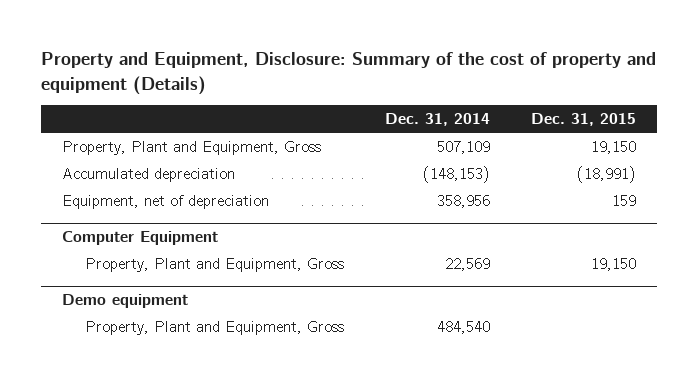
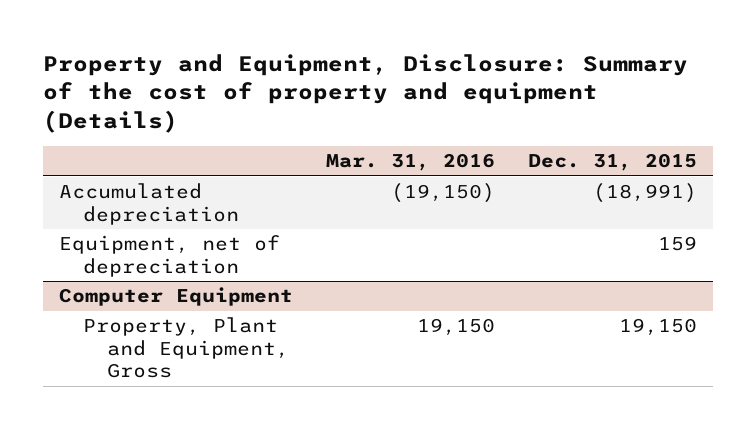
- | Dec. 31, 2014 | Dec. 31, 2015
+ | Mar. 31, 2016 | Dec. 31, 2015
- Property, Plant and Equipment, Gross | 507,109 | 19,150
- Demo equipment
- Property, Plant and Equipment, Gross | 484,540 |

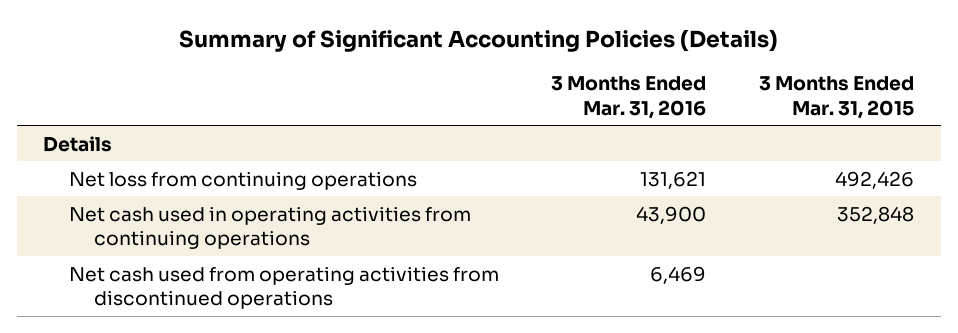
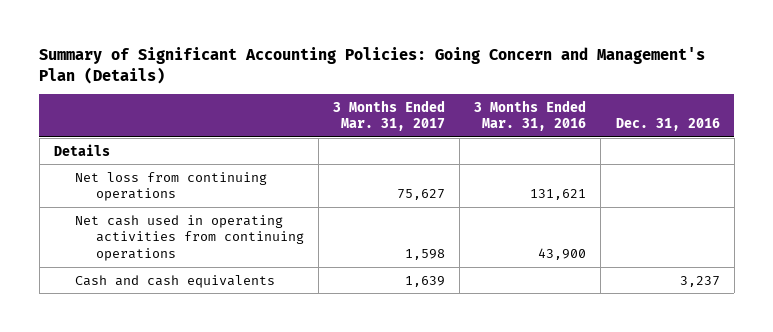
- Summary of Significant Accounting Policies (Details)
+ Summary of Significant Accounting Policies: Going Concern and Management's Plan (Details)
- | 3 Months Ended Mar. 31, 2016 | 3 Months Ended Mar. 31, 2015
+ | 3 Months Ended Mar. 31, 2017 | 3 Months Ended Mar. 31, 2016 | Dec. 31, 2016
- Net cash used from operating activities from discontinued operations | 6,469 |
+ Cash and cash equivalents | 1,639 | | 3,237

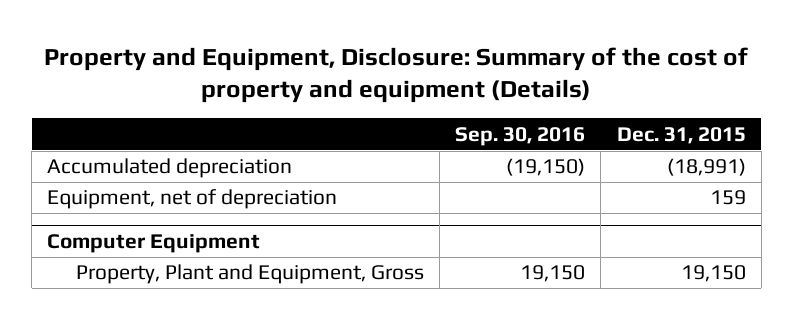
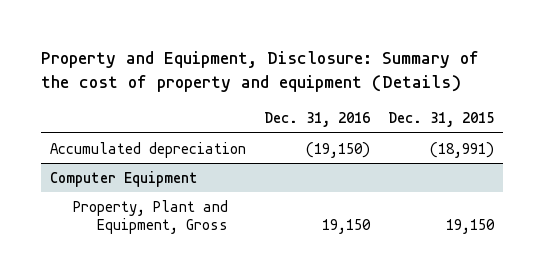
- | Sep. 30, 2016 | Dec. 31, 2015
+ | Dec. 31, 2016 | Dec. 31, 2015
- Equipment, net of depreciation | | 159

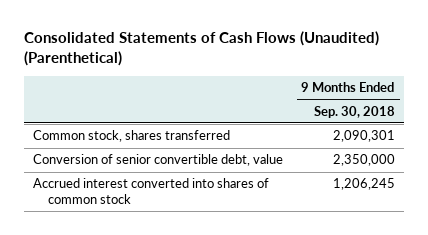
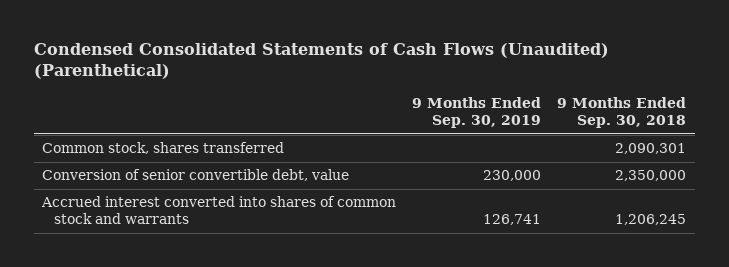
- Consolidated Statements of Cash Flows (Unaudited) (Parenthetical)
+ Condensed Consolidated Statements of Cash Flows (Unaudited) (Parenthetical)
- | 9 Months Ended Sep. 30, 2018
+ | 9 Months Ended Sep. 30, 2019 | 9 Months Ended Sep. 30, 2018
- Accrued interest converted into shares of common stock | 1,206,245
+ Accrued interest converted into shares of common stock and warrants | 126,741 | 1,206,245

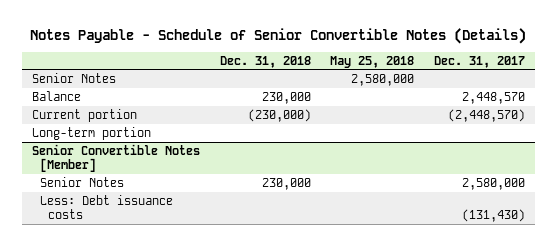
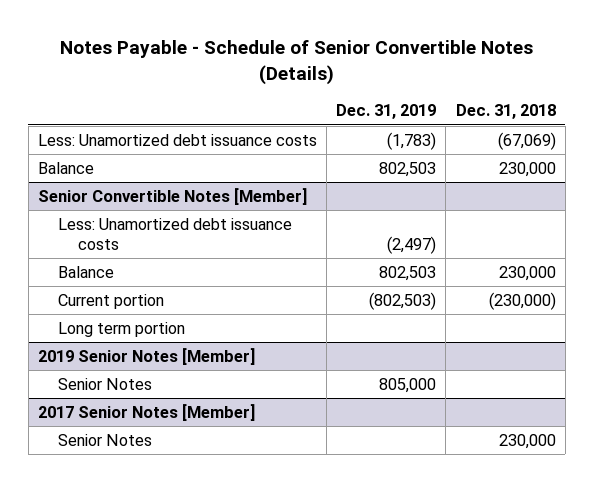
- | Dec. 31, 2018 | May 25, 2018 | Dec. 31, 2017
+ | Dec. 31, 2019 | Dec. 31, 2018
- Senior Notes | | 2,580,000 |
+ Less: Unamortized debt issuance costs | (1,783) | (67,069)
- Current portion | (230,000) | | (2,448,570)
- Long-term portion
@ Senior Convertible Notes [Member]
+ Less: Unamortized debt issuance costs | (2,497) |
+ Balance | 802,503 | 230,000
+ Current portion | (802,503) | (230,000)
+ Long term portion
+ 2019 Senior Notes [Member]
+ Senior Notes | 805,000 |
+ 2017 Senior Notes [Member]
@ Senior Convertible Notes [Member]
- Less: Debt issuance costs | | | (131,430)

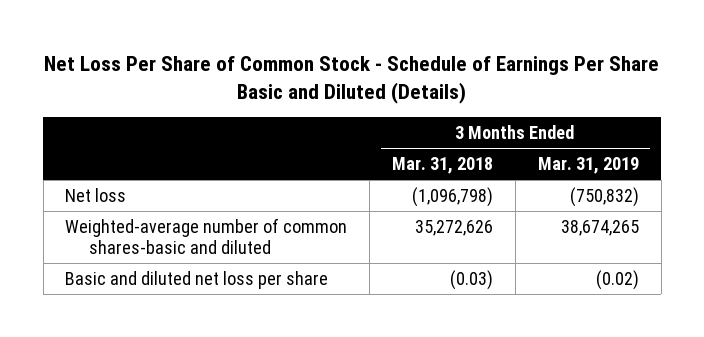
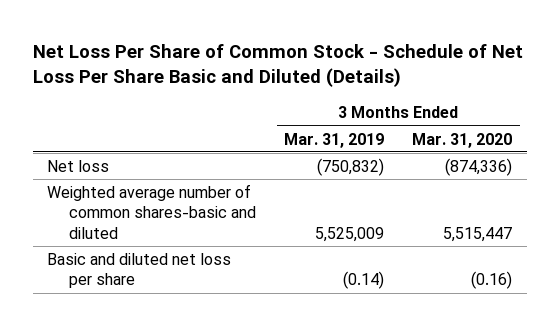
- Net Loss Per Share of Common Stock - Schedule of Earnings Per Share Basic and Diluted (Details)
+ Net Loss Per Share of Common Stock - Schedule of Net Loss Per Share Basic and Diluted (Details)
- | 3 Months Ended Mar. 31, 2018 | 3 Months Ended Mar. 31, 2019
+ | 3 Months Ended Mar. 31, 2019 | 3 Months Ended Mar. 31, 2020
- Weighted-average number of common shares-basic and diluted | 35,272,626 | 38,674,265
- Basic and diluted net loss per share | (0.03) | (0.02)
+ Weighted average number of common shares-basic and diluted | 5,525,009 | 5,515,447
+ Basic and diluted net loss per share | (0.14) | (0.16)

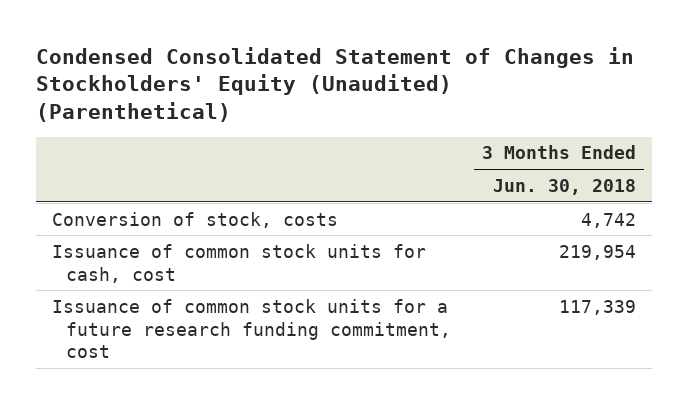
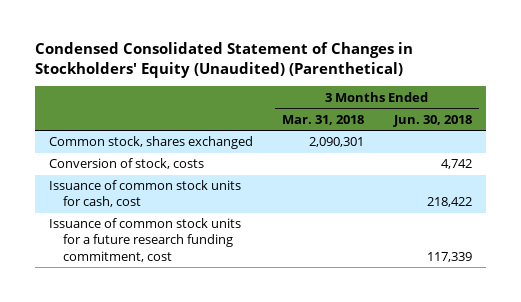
- | 3 Months Ended Jun. 30, 2018
+ | 3 Months Ended Mar. 31, 2018 | 3 Months Ended Jun. 30, 2018
+ Common stock, shares exchanged | 2,090,301 |
- Issuance of common stock units for cash, cost | 219,954
+ Issuance of common stock units for cash, cost | | 218,422

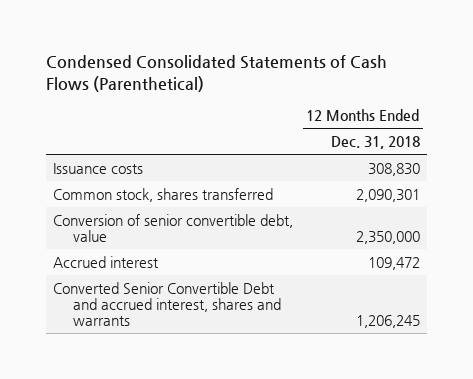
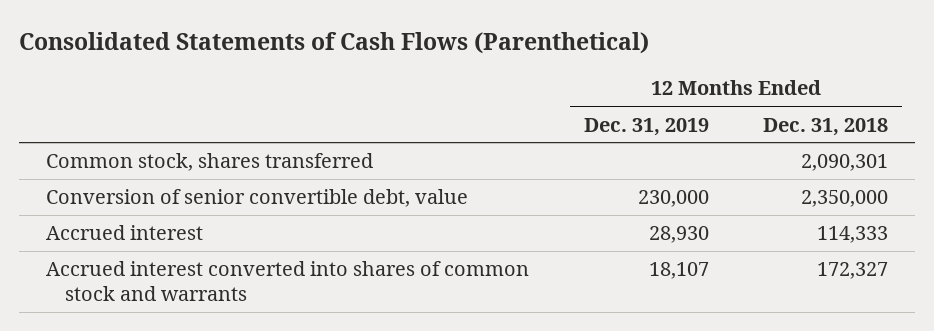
- Condensed Consolidated Statements of Cash Flows (Parenthetical)
+ Consolidated Statements of Cash Flows (Parenthetical)
- | 12 Months Ended Dec. 31, 2018
+ | 12 Months Ended Dec. 31, 2019 | 12 Months Ended Dec. 31, 2018
- Issuance costs | 308,830
- Accrued interest | 109,472
- Converted Senior Convertible Debt and accrued interest, shares and warrants | 1,206,245
+ Accrued interest | 28,930 | 114,333
+ Accrued interest converted into shares of common stock and warrants | 18,107 | 172,327

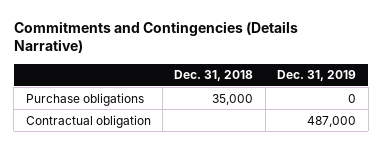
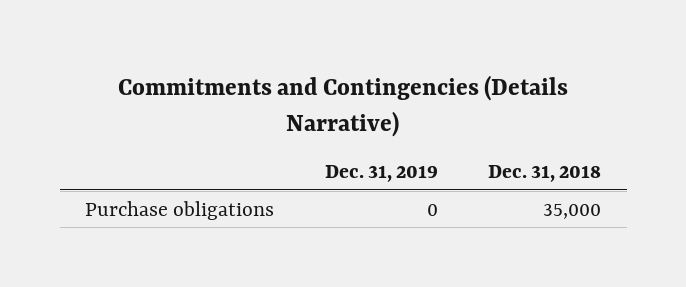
- | Dec. 31, 2018 | Dec. 31, 2019
+ | Dec. 31, 2019 | Dec. 31, 2018
- Contractual obligation | | 487,000

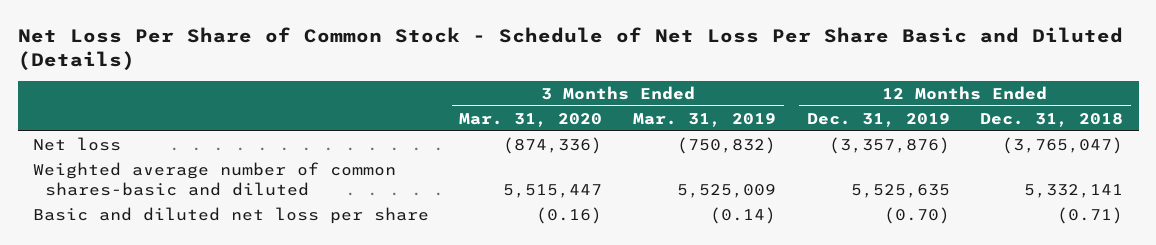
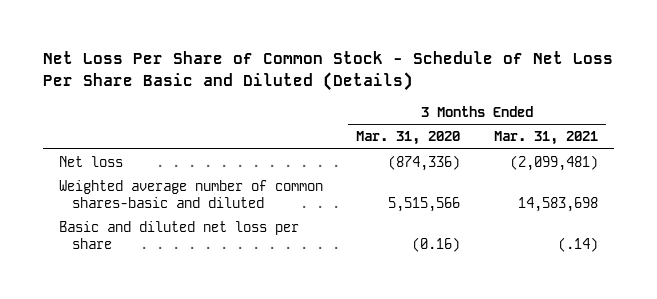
- | 3 Months Ended Mar. 31, 2020 | 3 Months Ended Mar. 31, 2019 | 12 Months Ended Dec. 31, 2019 | 12 Months Ended Dec. 31, 2018
+ | 3 Months Ended Mar. 31, 2020 | 3 Months Ended Mar. 31, 2021
- Weighted average number of common shares-basic and diluted | 5,515,447 | 5,525,009 | 5,525,635 | 5,332,141
+ Weighted average number of common shares-basic and diluted | 5,515,566 | 14,583,698

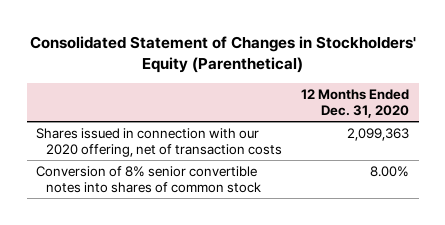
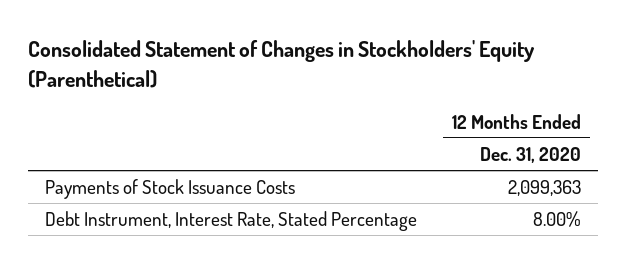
- Shares issued in connection with our 2020 offering, net of transaction costs | 2,099,363
- Conversion of 8% senior convertible notes into shares of common stock | 8.00%
+ Payments of Stock Issuance Costs | 2,099,363
+ Debt Instrument, Interest Rate, Stated Percentage | 8.00%

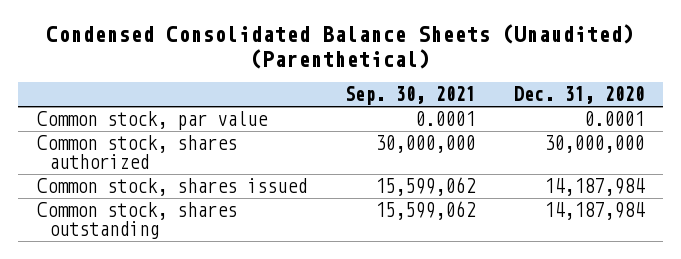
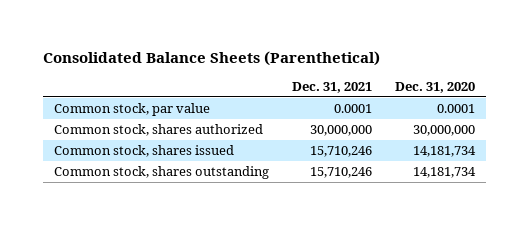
- Condensed Consolidated Balance Sheets (Unaudited) (Parenthetical)
+ Consolidated Balance Sheets (Parenthetical)
- | Sep. 30, 2021 | Dec. 31, 2020
+ | Dec. 31, 2021 | Dec. 31, 2020
- Common stock, shares issued | 15,599,062 | 14,187,984
- Common stock, shares outstanding | 15,599,062 | 14,187,984
+ Common stock, shares issued | 15,710,246 | 14,181,734
+ Common stock, shares outstanding | 15,710,246 | 14,181,734

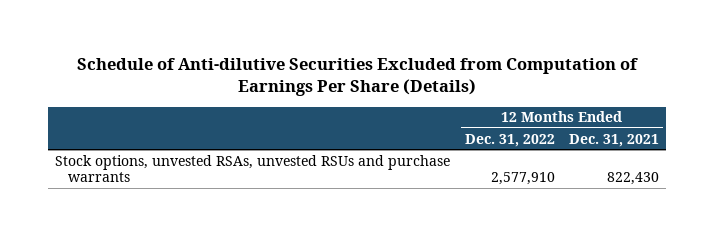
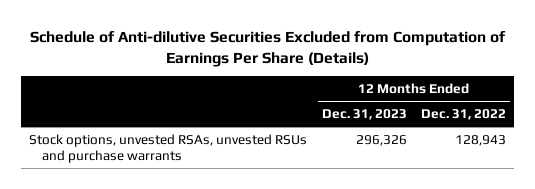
- | 12 Months Ended Dec. 31, 2022 | 12 Months Ended Dec. 31, 2021
+ | 12 Months Ended Dec. 31, 2023 | 12 Months Ended Dec. 31, 2022
- Stock options, unvested RSAs, unvested RSUs and purchase warrants | 2,577,910 | 822,430
+ Stock options, unvested RSAs, unvested RSUs and purchase warrants | 296,326 | 128,943

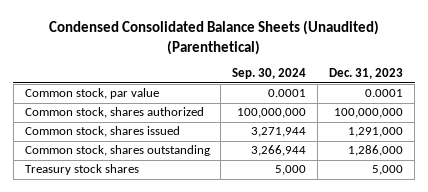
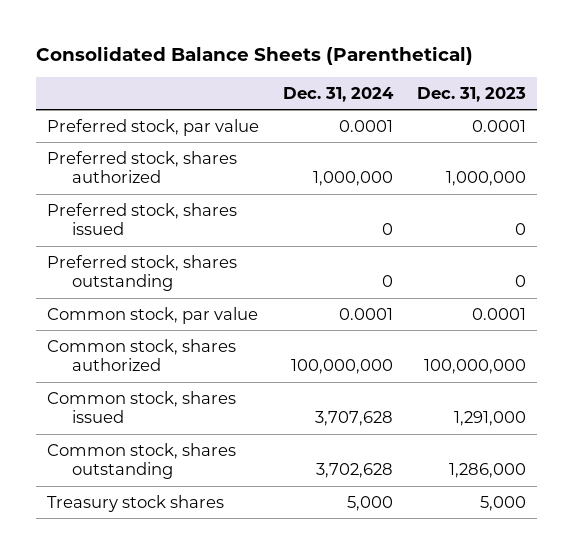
- Condensed Consolidated Balance Sheets (Unaudited) (Parenthetical)
+ Consolidated Balance Sheets (Parenthetical)
- | Sep. 30, 2024 | Dec. 31, 2023
+ | Dec. 31, 2024 | Dec. 31, 2023
+ Preferred stock, par value | 0.0001 | 0.0001
+ Preferred stock, shares authorized | 1,000,000 | 1,000,000
+ Preferred stock, shares issued | 0 | 0
+ Preferred stock, shares outstanding | 0 | 0

